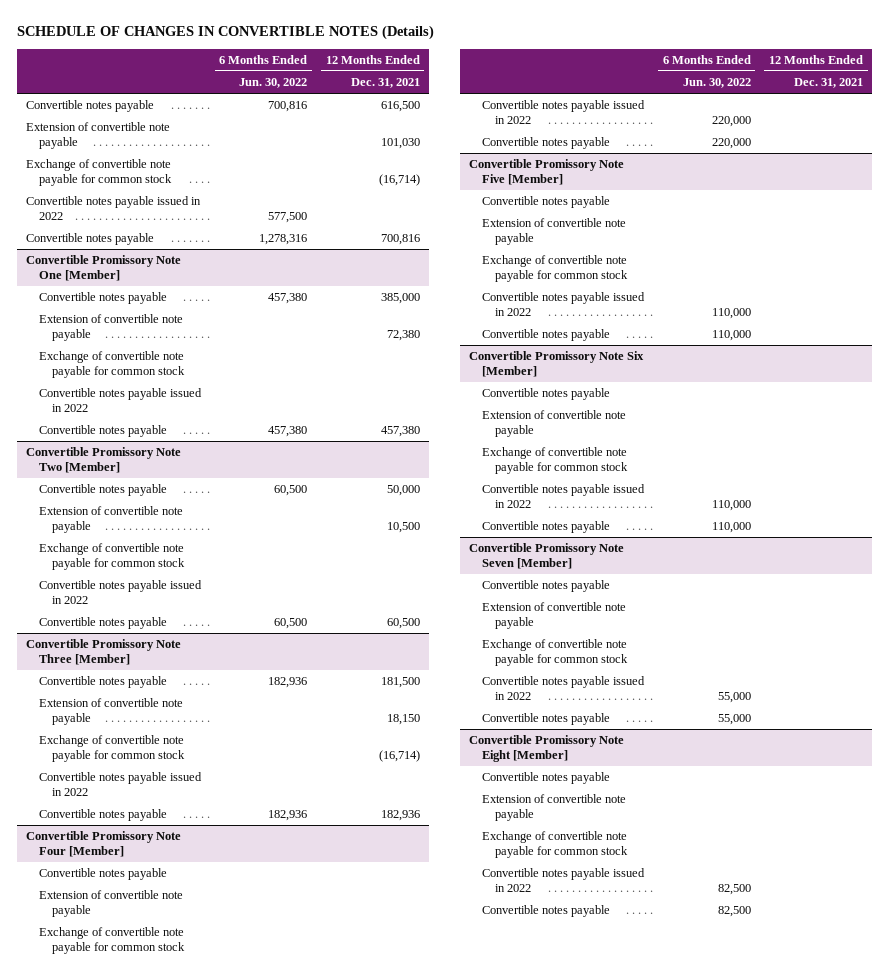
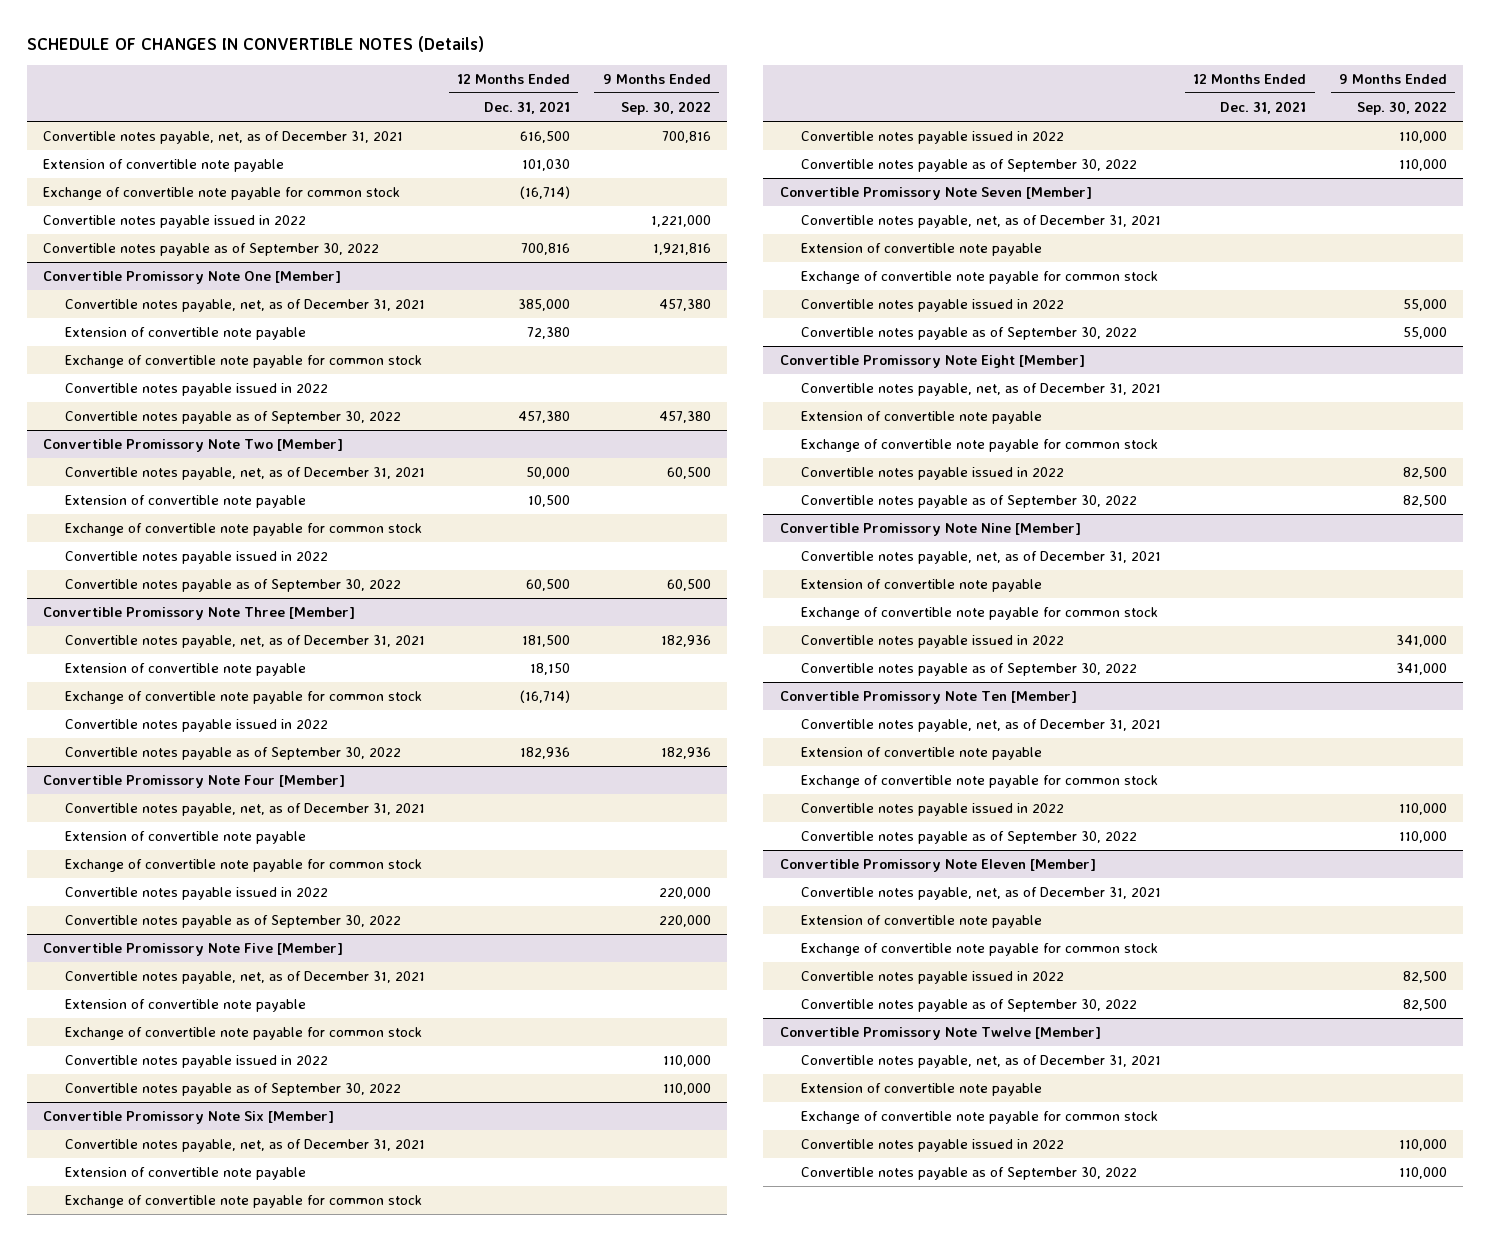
- | 6 Months Ended Jun. 30, 2022 | 12 Months Ended Dec. 31, 2021
+ | 12 Months Ended Dec. 31, 2021 | 9 Months Ended Sep. 30, 2022
- Convertible notes payable | 700,816 | 616,500
+ Convertible notes payable, net, as of December 31, 2021 | 616,500 | 700,816
- Convertible notes payable | 1,278,316 | 700,816
+ Convertible notes payable as of September 30, 2022 | 700,816 | 1,921,816
@ Convertible Promissory Note One [Member]
- Convertible notes payable | 457,380 | 385,000
+ Convertible notes payable, net, as of December 31, 2021 | 385,000 | 457,380
- Convertible notes payable | 457,380 | 457,380
+ Convertible notes payable as of September 30, 2022 | 457,380 | 457,380
@ Convertible Promissory Note Two [Member]
- Convertible notes payable | 60,500 | 50,000
+ Convertible notes payable, net, as of December 31, 2021 | 50,000 | 60,500
- Convertible notes payable | 60,500 | 60,500
+ Convertible notes payable as of September 30, 2022 | 60,500 | 60,500
@ Convertible Promissory Note Three [Member]
- Convertible notes payable | 182,936 | 181,500
+ Convertible notes payable, net, as of December 31, 2021 | 181,500 | 182,936
- Convertible notes payable | 182,936 | 182,936
+ Convertible notes payable as of September 30, 2022 | 182,936 | 182,936
@ Convertible Promissory Note Four [Member]
- Convertible notes payable
+ Convertible notes payable, net, as of December 31, 2021
- Convertible notes payable | 220,000 |
+ Convertible notes payable as of September 30, 2022 | | 220,000
@ Convertible Promissory Note Five [Member]
- Convertible notes payable
+ Convertible notes payable, net, as of December 31, 2021
- Convertible notes payable | 110,000 |
+ Convertible notes payable as of September 30, 2022 | | 110,000
@ Convertible Promissory Note Six [Member]
- Convertible notes payable
+ Convertible notes payable, net, as of December 31, 2021
- Convertible notes payable | 110,000 |
+ Convertible notes payable as of September 30, 2022 | | 110,000
@ Convertible Promissory Note Seven [Member]
- Convertible notes payable
+ Convertible notes payable, net, as of December 31, 2021
- Convertible notes payable | 55,000 |
+ Convertible notes payable as of September 30, 2022 | | 55,000
@ Convertible Promissory Note Eight [Member]
- Convertible notes payable
+ Convertible notes payable, net, as of December 31, 2021
- Convertible notes payable | 82,500 |
+ Convertible notes payable as of September 30, 2022 | | 82,500
+ Convertible Promissory Note Nine [Member]
+ Convertible notes payable, net, as of December 31, 2021
+ Extension of convertible note payable
+ Exchange of convertible note payable for common stock
+ Convertible notes payable issued in 2022 | | 341,000
+ Convertible notes payable as of September 30, 2022 | | 341,000
+ Convertible Promissory Note Ten [Member]
+ Convertible notes payable, net, as of December 31, 2021
+ Extension of convertible note payable
+ Exchange of convertible note payable for common stock
+ Convertible notes payable issued in 2022 | | 110,000
+ Convertible notes payable as of September 30, 2022 | | 110,000
+ Convertible Promissory Note Eleven [Member]
+ Convertible notes payable, net, as of December 31, 2021
+ Extension of convertible note payable
+ Exchange of convertible note payable for common stock
+ Convertible notes payable issued in 2022 | | 82,500
+ Convertible notes payable as of September 30, 2022 | | 82,500
+ Convertible Promissory Note Twelve [Member]
+ Convertible notes payable, net, as of December 31, 2021
+ Extension of convertible note payable
+ Exchange of convertible note payable for common stock
+ Convertible notes payable issued in 2022 | | 110,000
+ Convertible notes payable as of September 30, 2022 | | 110,000

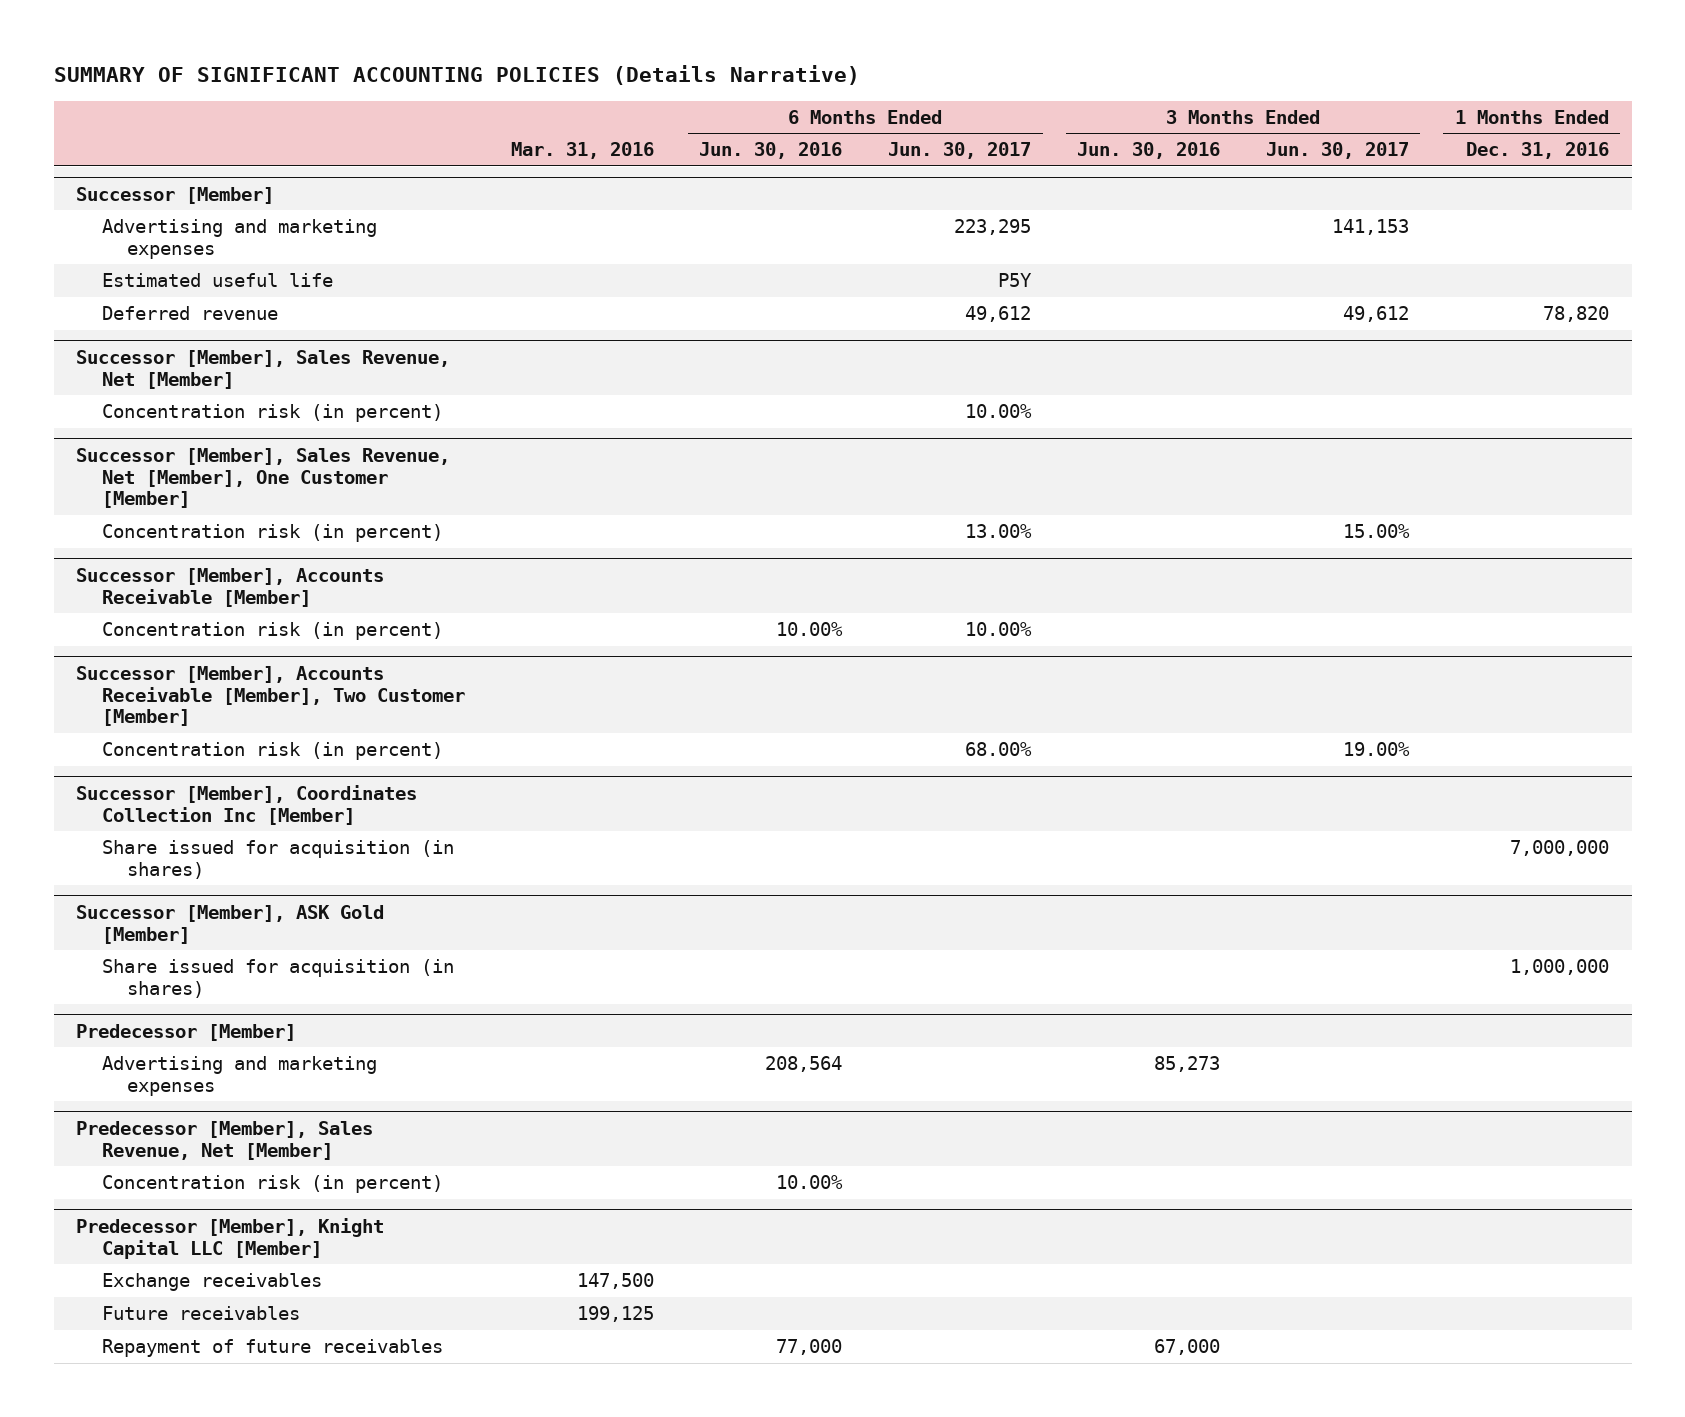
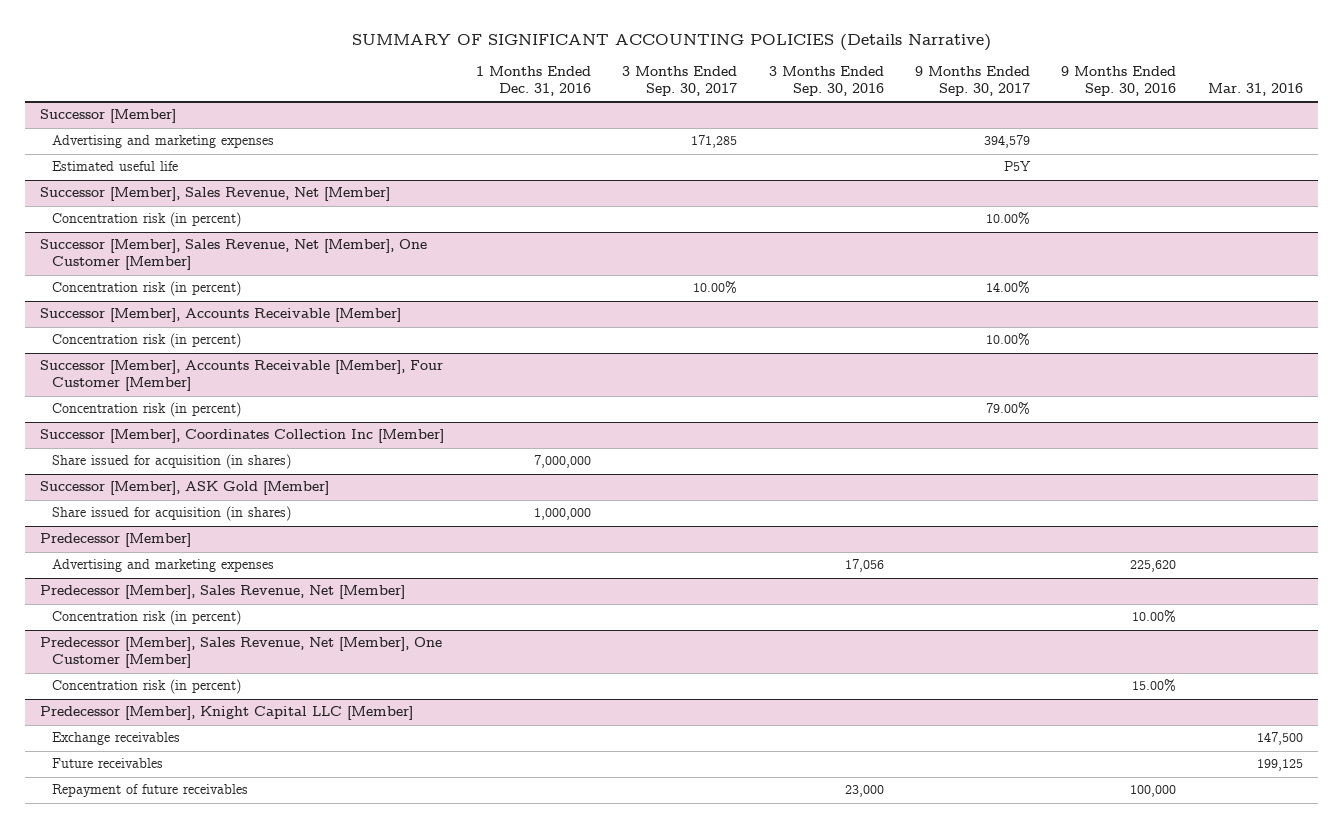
- | Mar. 31, 2016 | 6 Months Ended Jun. 30, 2016 | 6 Months Ended Jun. 30, 2017 | 3 Months Ended Jun. 30, 2016 | 3 Months Ended Jun. 30, 2017 | 1 Months Ended Dec. 31, 2016
+ | 1 Months Ended Dec. 31, 2016 | 3 Months Ended Sep. 30, 2017 | 3 Months Ended Sep. 30, 2016 | 9 Months Ended Sep. 30, 2017 | 9 Months Ended Sep. 30, 2016 | Mar. 31, 2016
@ Successor [Member]
- Deferred revenue | | | 49,612 | | 49,612 | 78,820
- Successor [Member], Accounts Receivable [Member], Two Customer [Member]
+ Successor [Member], Accounts Receivable [Member], Four Customer [Member]
+ Predecessor [Member], Sales Revenue, Net [Member], One Customer [Member]
+ Concentration risk (in percent) | | | | | 15.00% |

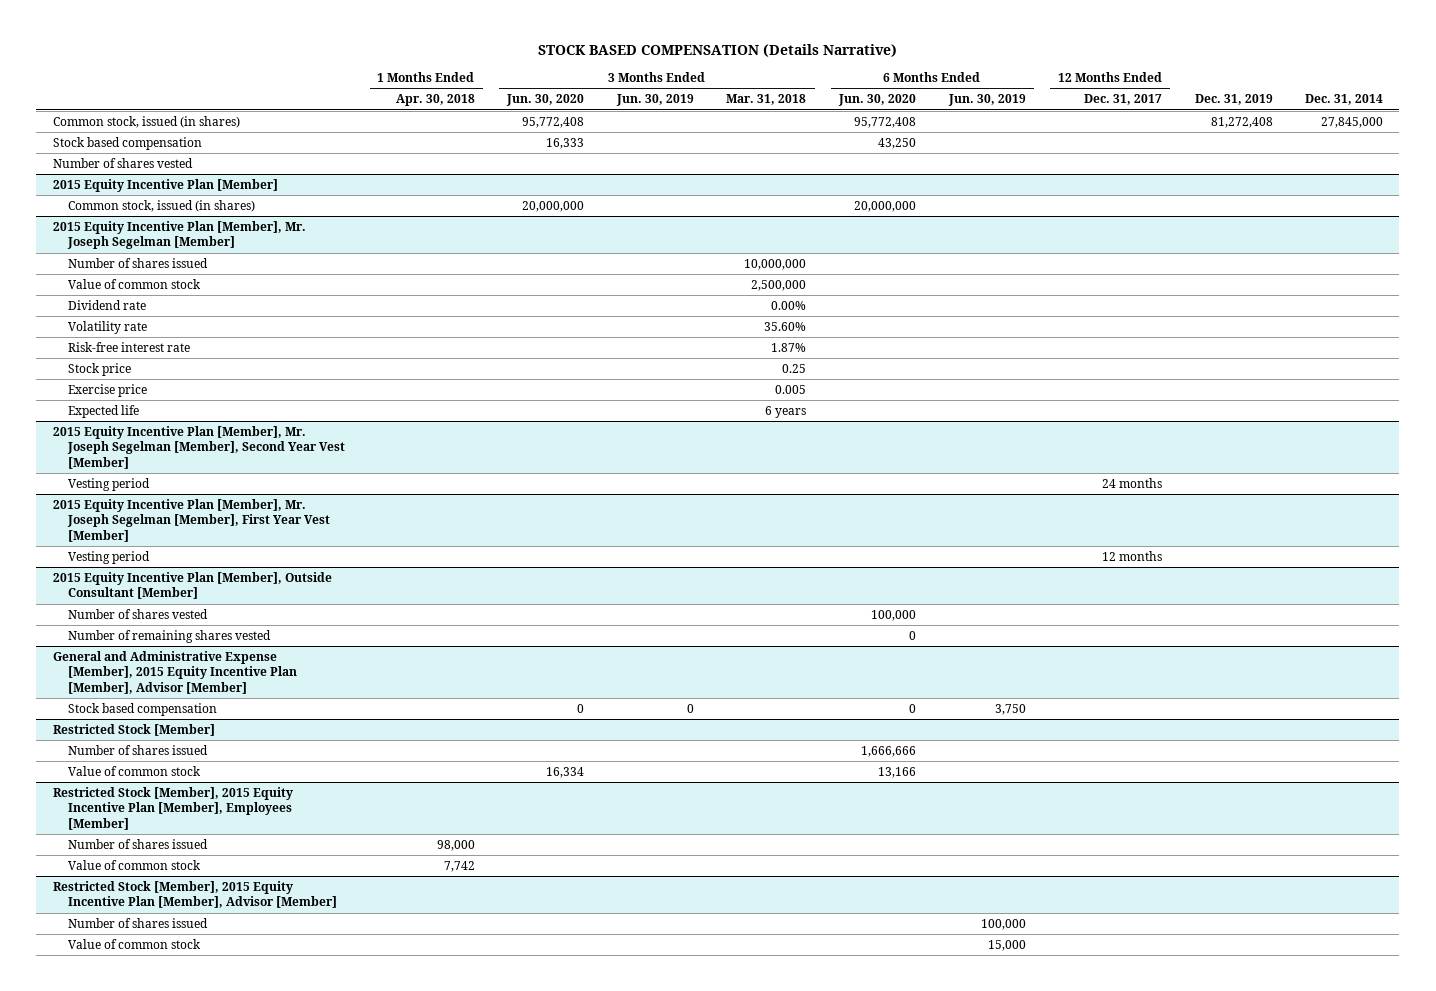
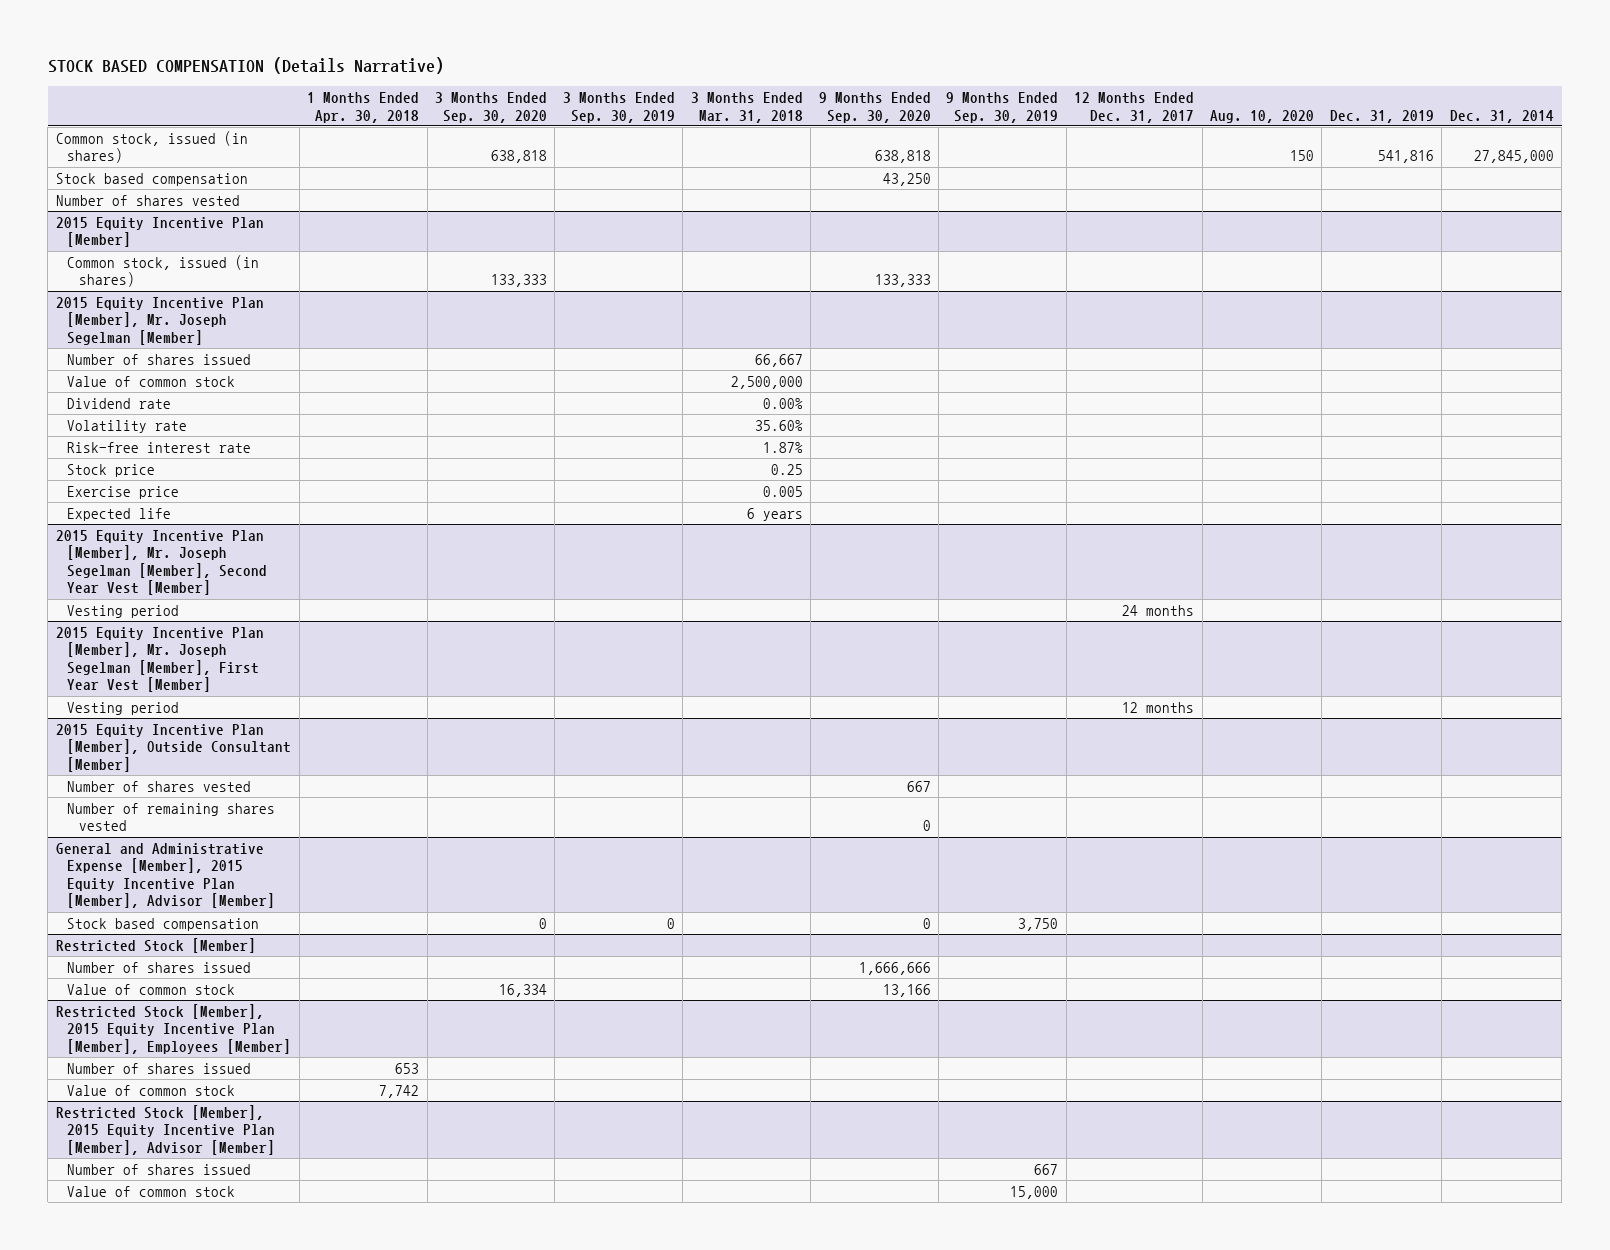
- | 1 Months Ended Apr. 30, 2018 | 3 Months Ended Jun. 30, 2020 | 3 Months Ended Jun. 30, 2019 | 3 Months Ended Mar. 31, 2018 | 6 Months Ended Jun. 30, 2020 | 6 Months Ended Jun. 30, 2019 | 12 Months Ended Dec. 31, 2017 | Dec. 31, 2019 | Dec. 31, 2014
+ | 1 Months Ended Apr. 30, 2018 | 3 Months Ended Sep. 30, 2020 | 3 Months Ended Sep. 30, 2019 | 3 Months Ended Mar. 31, 2018 | 9 Months Ended Sep. 30, 2020 | 9 Months Ended Sep. 30, 2019 | 12 Months Ended Dec. 31, 2017 | Aug. 10, 2020 | Dec. 31, 2019 | Dec. 31, 2014
- Common stock, issued (in shares) | | 95,772,408 | | | 95,772,408 | | | 81,272,408 | 27,845,000
+ Common stock, issued (in shares) | | 638,818 | | | 638,818 | | | 150 | 541,816 | 27,845,000
@ 2015 Equity Incentive Plan [Member], Mr. Joseph Segelman [Member]
- Number of shares issued | | | | 10,000,000 | | | | |
+ Number of shares issued | | | | 66,667 | | | | | |
@ Restricted Stock [Member], 2015 Equity Incentive Plan [Member], Employees [Member]
- Number of shares issued | 98,000 | | | | | | | |
+ Number of shares issued | 653 | | | | | | | | |

